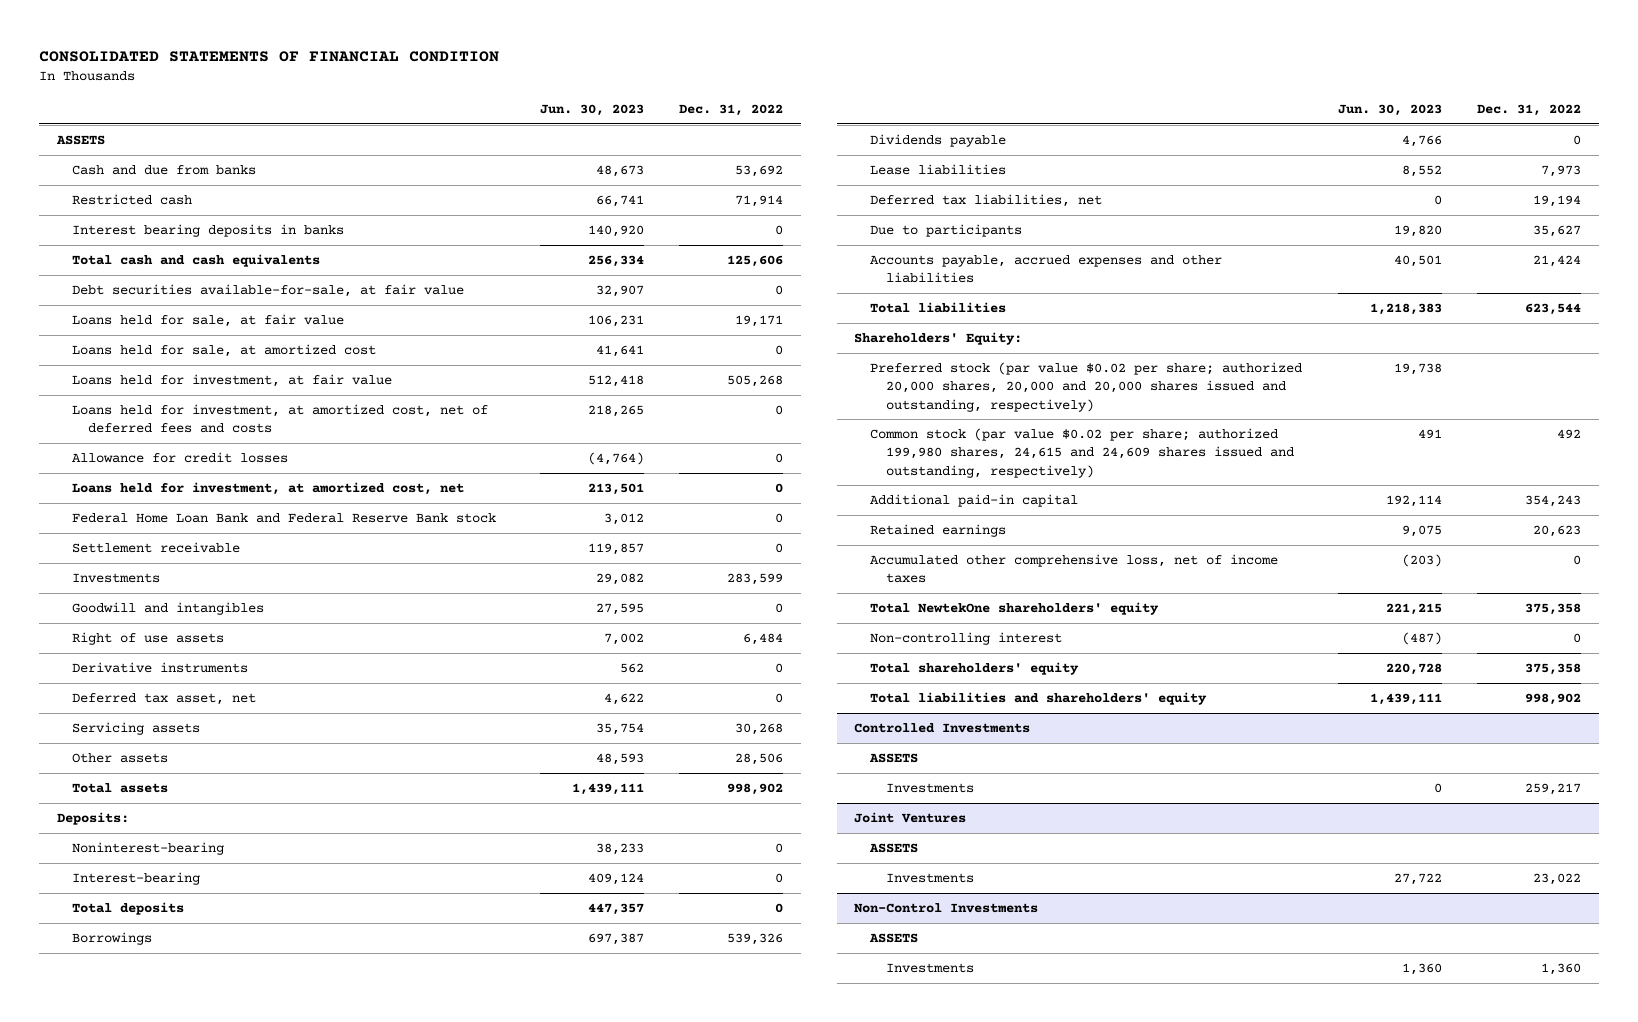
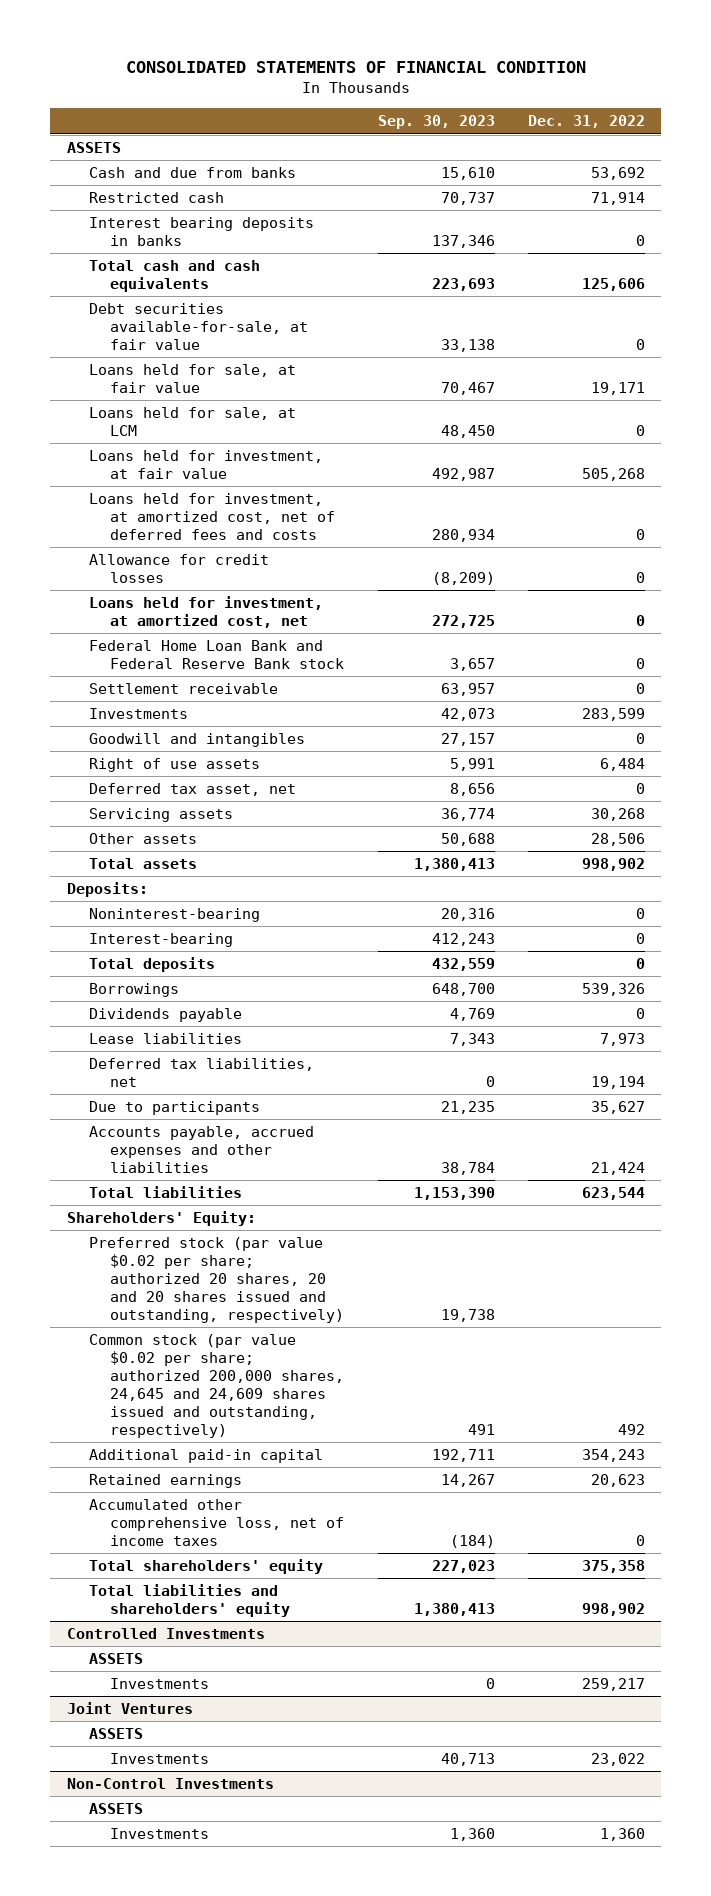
- | Jun. 30, 2023 | Dec. 31, 2022
+ | Sep. 30, 2023 | Dec. 31, 2022
- Loans held for sale, at amortized cost | 41,641 | 0
+ Loans held for sale, at LCM | 48,450 | 0
- Derivative instruments | 562 | 0
- Preferred stock (par value $0.02 per share; authorized 20,000 shares, 20,000 and 20,000 shares issued and outstanding, respectively) | 19,738 |
- Common stock (par value $0.02 per share; authorized 199,980 shares, 24,615 and 24,609 shares issued and outstanding, respectively) | 491 | 492
+ Preferred stock (par value $0.02 per share; authorized 20 shares, 20 and 20 shares issued and outstanding, respectively) | 19,738 |
+ Common stock (par value $0.02 per share; authorized 200,000 shares, 24,645 and 24,609 shares issued and outstanding, respectively) | 491 | 492
- Total NewtekOne shareholders' equity | 221,215 | 375,358
- Non-controlling interest | (487) | 0

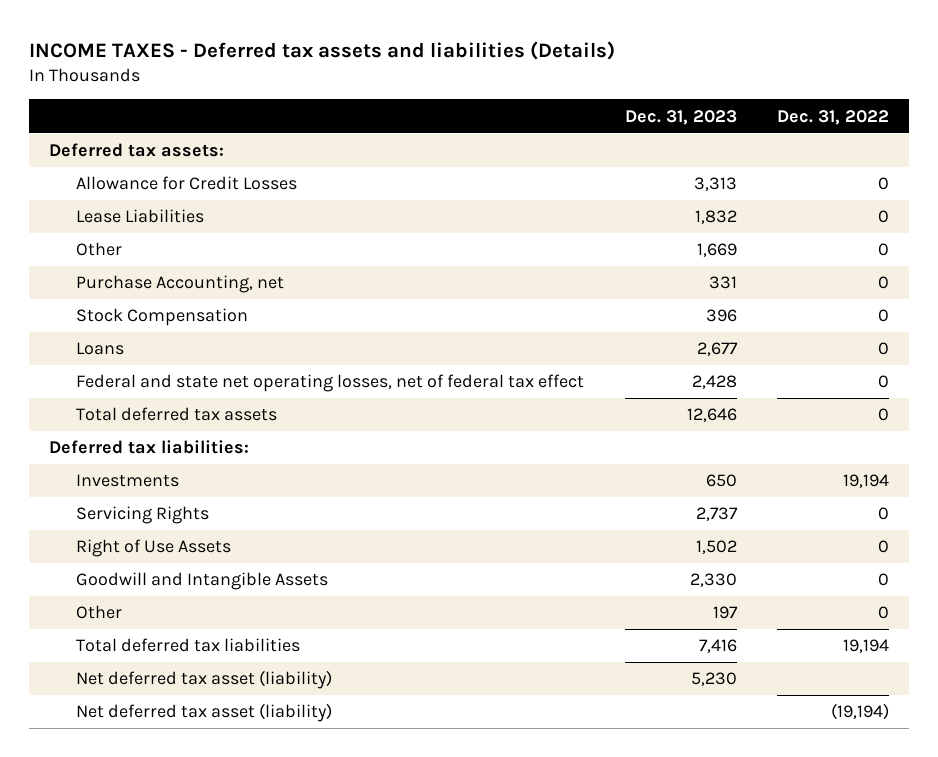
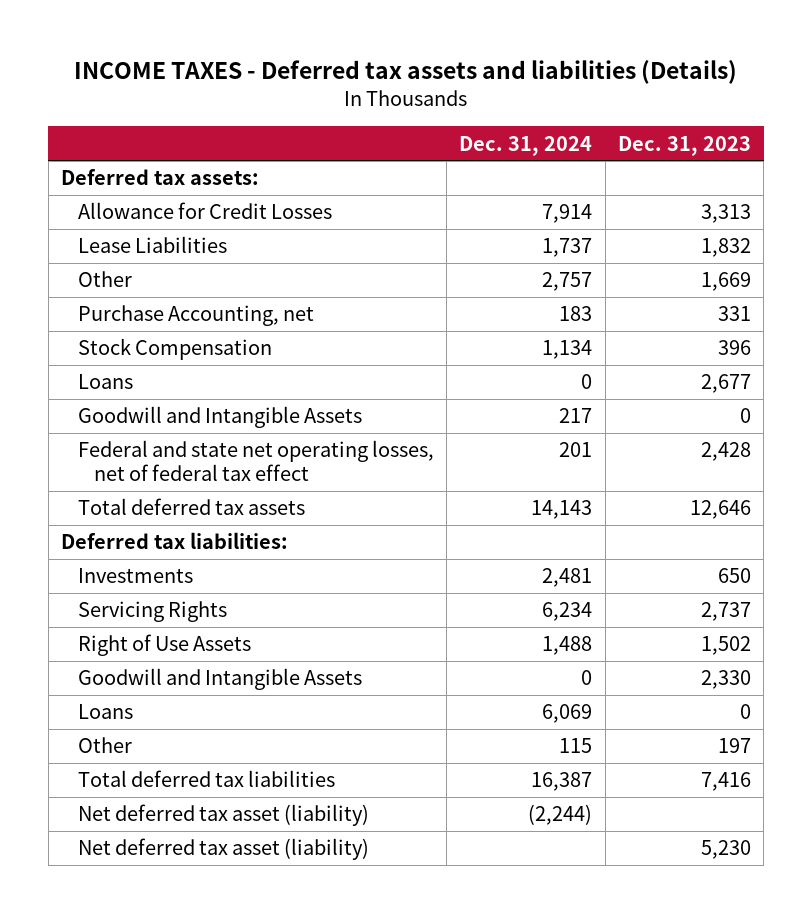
- | Dec. 31, 2023 | Dec. 31, 2022
+ | Dec. 31, 2024 | Dec. 31, 2023
+ Goodwill and Intangible Assets | 217 | 0
+ Loans | 6,069 | 0
moved down: Net deferred tax asset (liability) | | 5,230

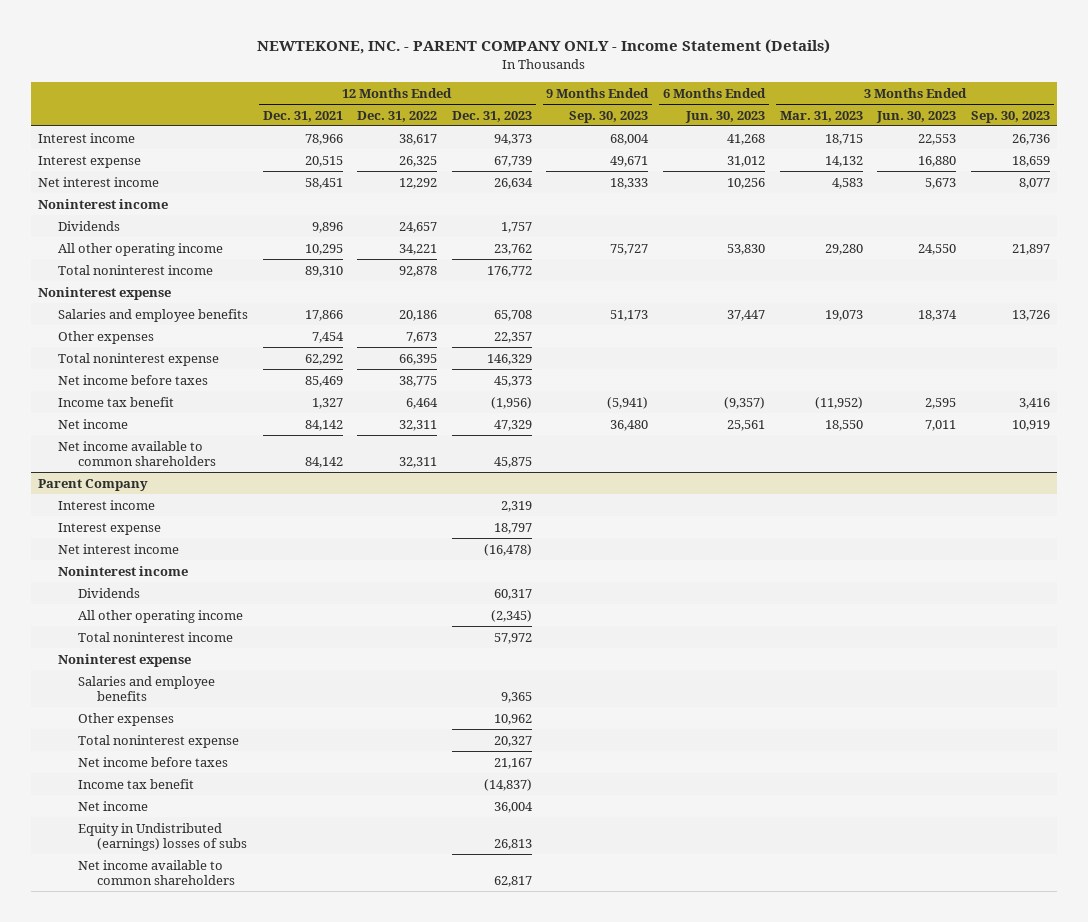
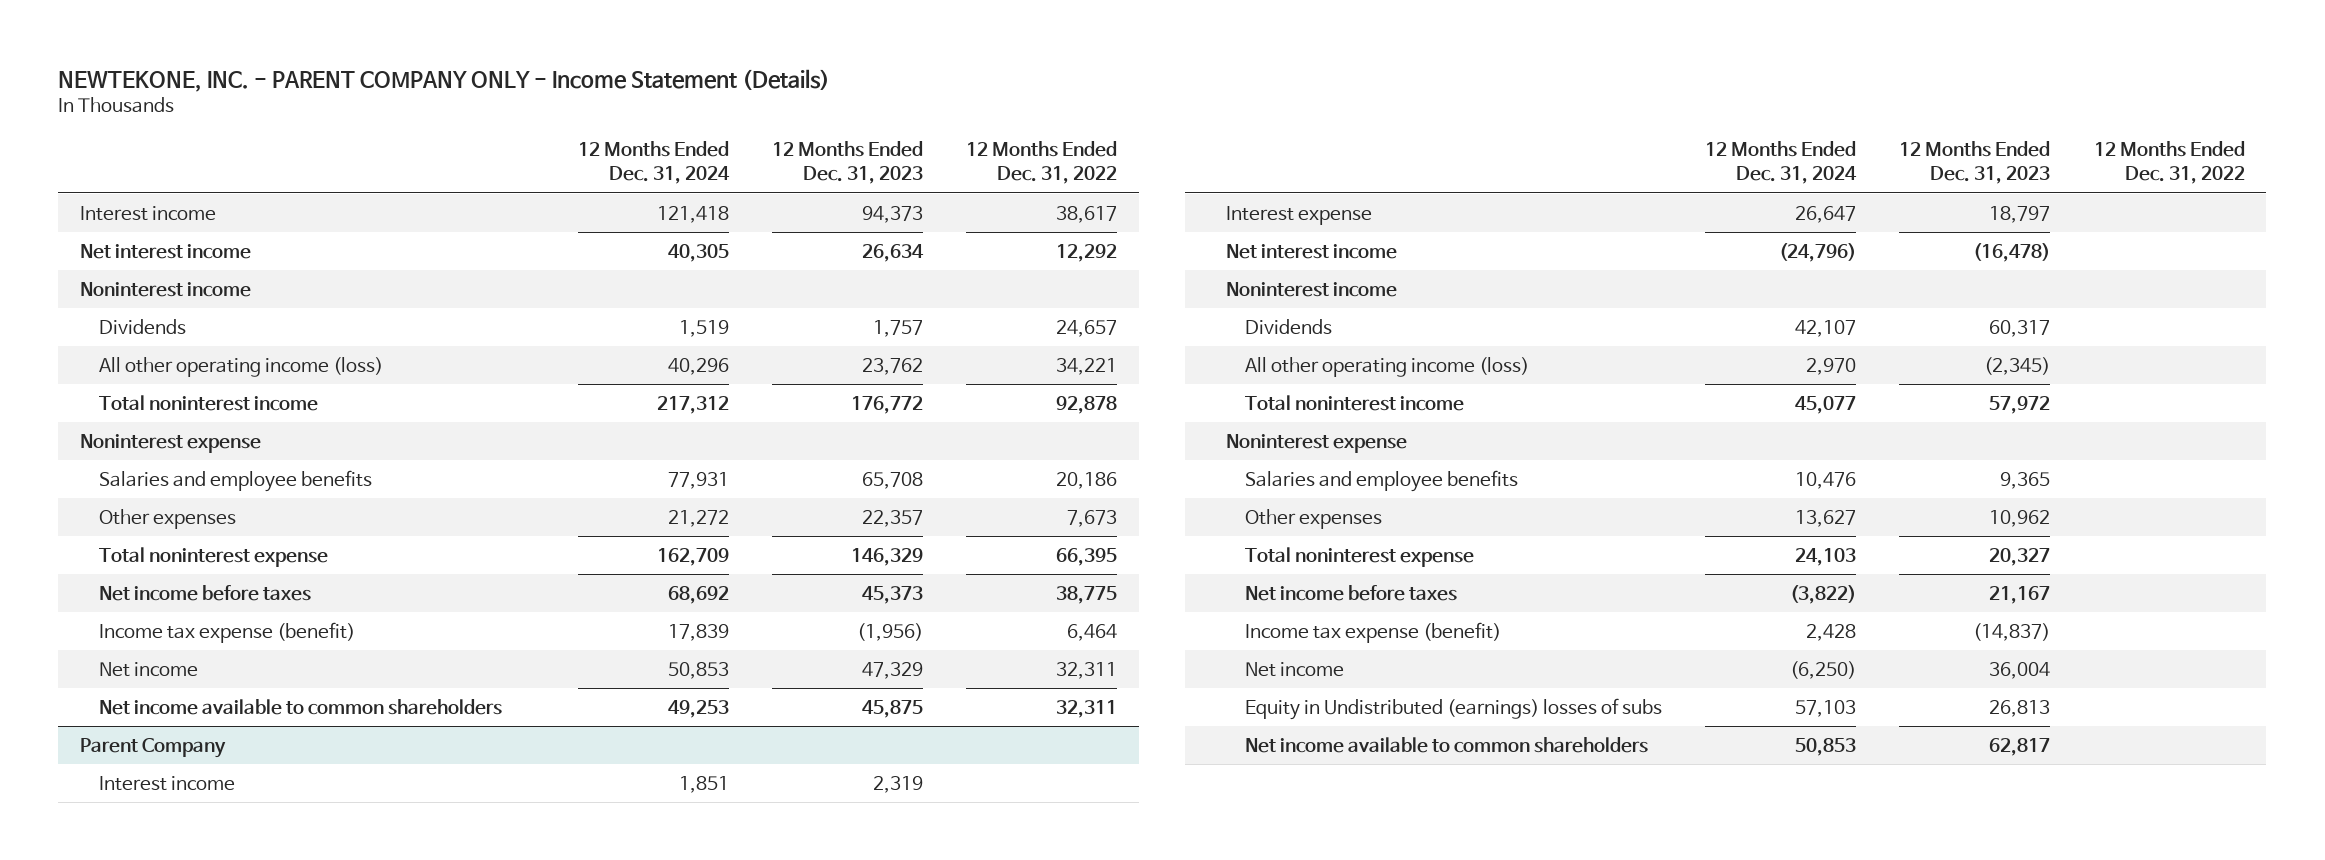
- | 12 Months Ended Dec. 31, 2021 | 12 Months Ended Dec. 31, 2022 | 12 Months Ended Dec. 31, 2023 | 9 Months Ended Sep. 30, 2023 | 6 Months Ended Jun. 30, 2023 | 3 Months Ended Mar. 31, 2023 | 3 Months Ended Jun. 30, 2023 | 3 Months Ended Sep. 30, 2023
+ | 12 Months Ended Dec. 31, 2024 | 12 Months Ended Dec. 31, 2023 | 12 Months Ended Dec. 31, 2022
- Interest expense | 20,515 | 26,325 | 67,739 | 49,671 | 31,012 | 14,132 | 16,880 | 18,659
- All other operating income | 10,295 | 34,221 | 23,762 | 75,727 | 53,830 | 29,280 | 24,550 | 21,897
+ All other operating income (loss) | 40,296 | 23,762 | 34,221
- Income tax benefit | 1,327 | 6,464 | (1,956) | (5,941) | (9,357) | (11,952) | 2,595 | 3,416
+ Income tax expense (benefit) | 17,839 | (1,956) | 6,464
@ Parent Company
- All other operating income | | | (2,345) | | | | |
+ All other operating income (loss) | 2,970 | (2,345) |
- Income tax benefit | | | (14,837) | | | | |
+ Income tax expense (benefit) | 2,428 | (14,837) |

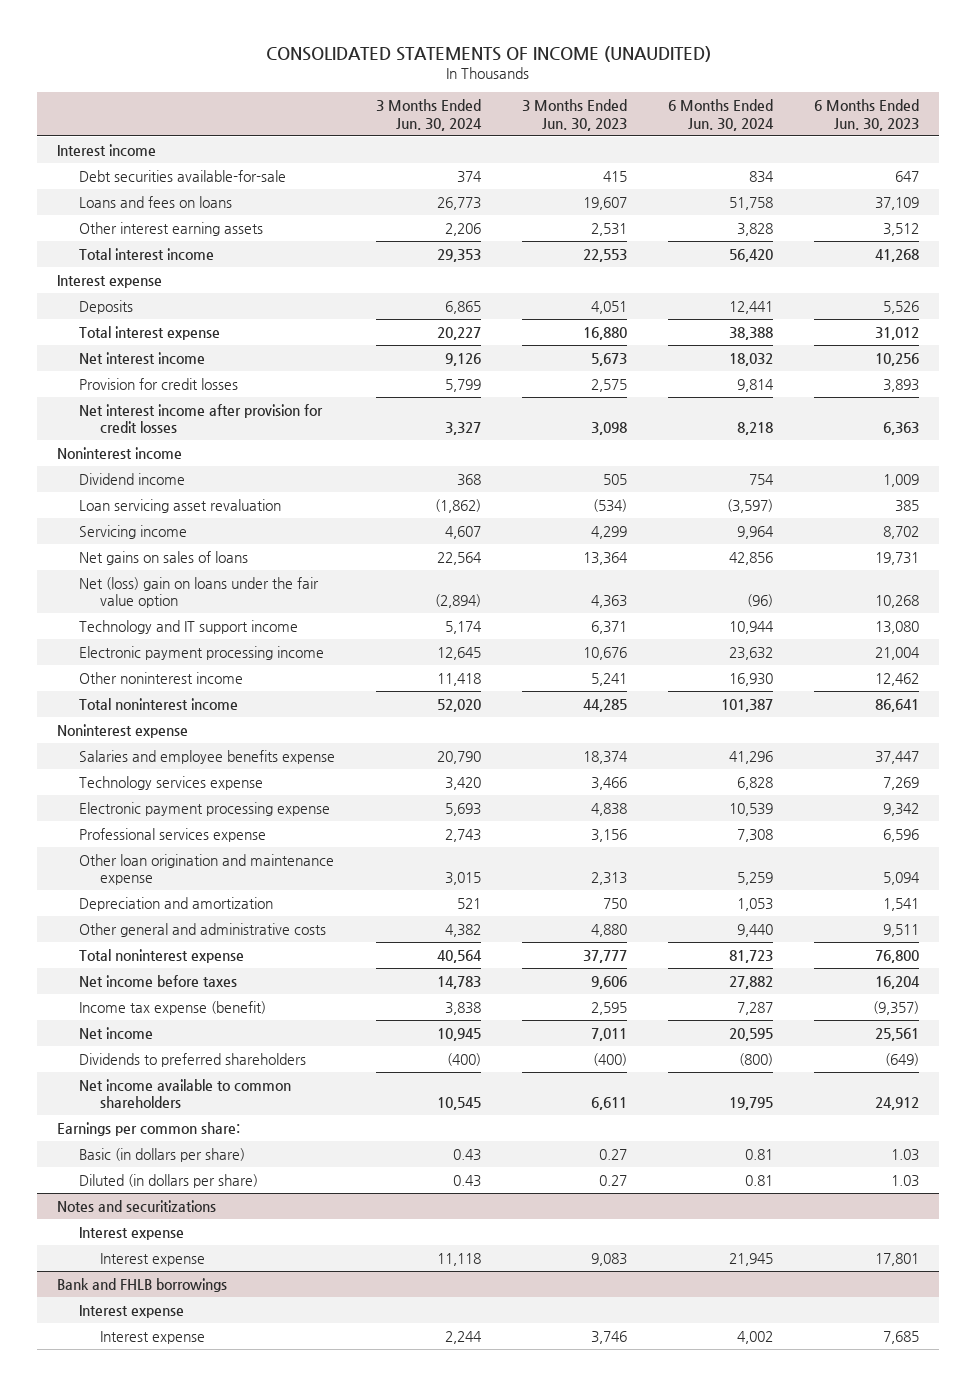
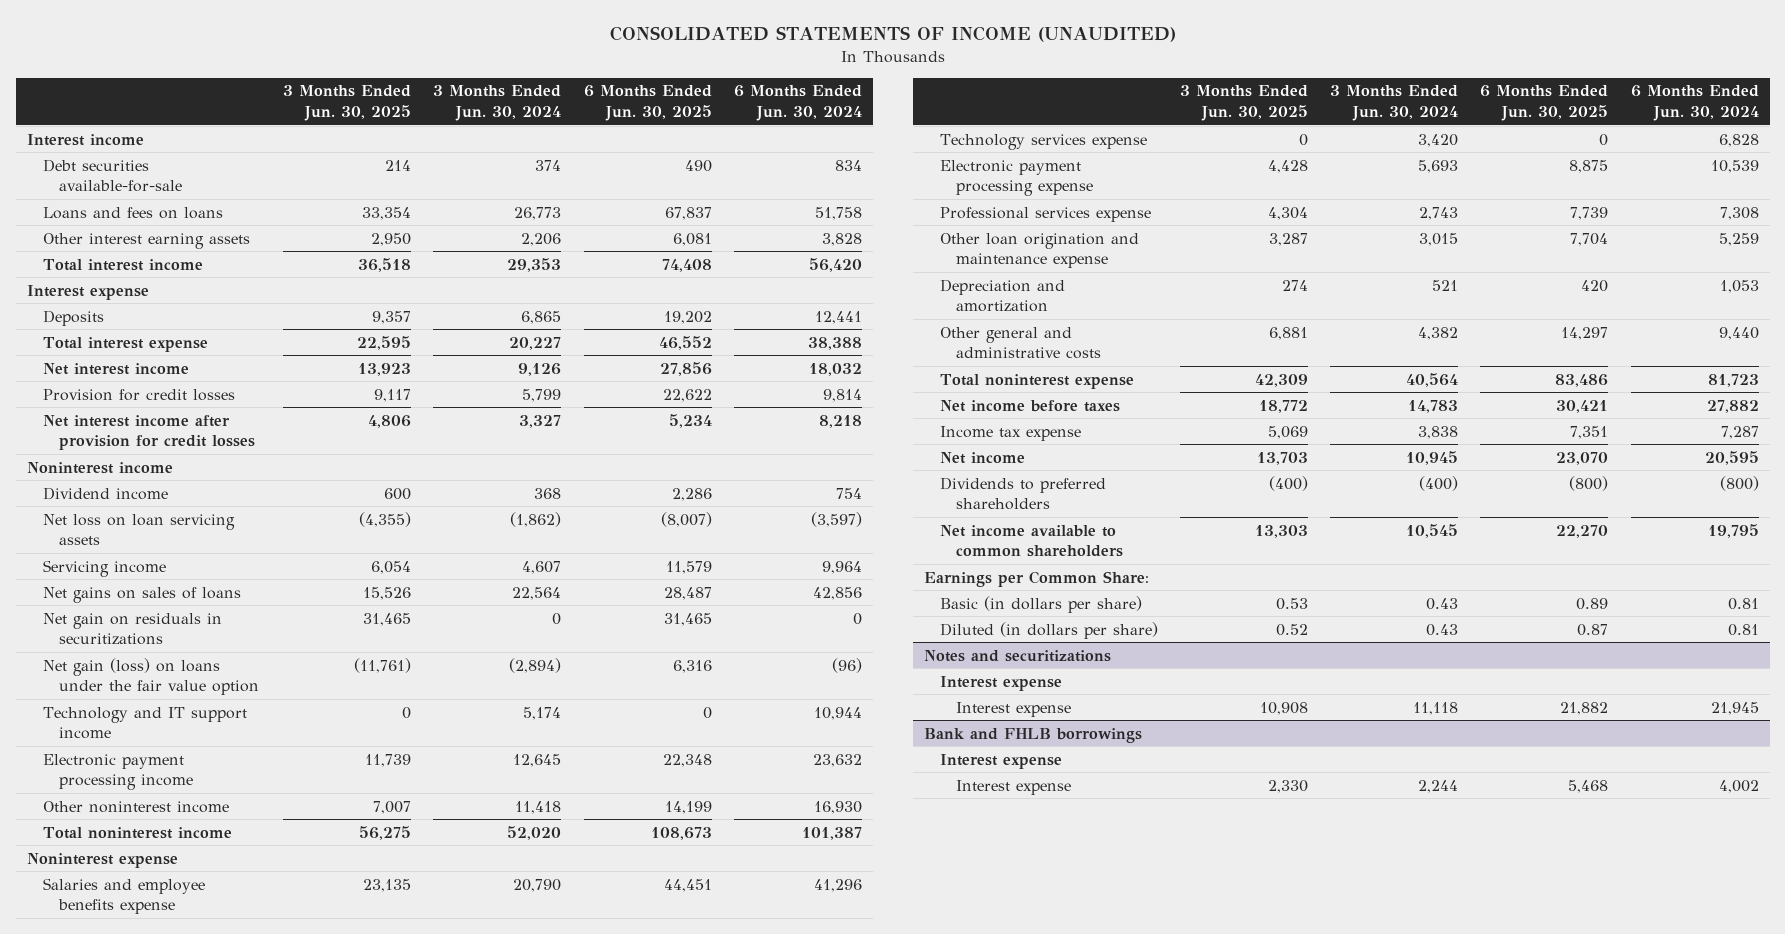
- | 3 Months Ended Jun. 30, 2024 | 3 Months Ended Jun. 30, 2023 | 6 Months Ended Jun. 30, 2024 | 6 Months Ended Jun. 30, 2023
+ | 3 Months Ended Jun. 30, 2025 | 3 Months Ended Jun. 30, 2024 | 6 Months Ended Jun. 30, 2025 | 6 Months Ended Jun. 30, 2024
- Loan servicing asset revaluation | (1,862) | (534) | (3,597) | 385
+ Net loss on loan servicing assets | (4,355) | (1,862) | (8,007) | (3,597)
- Net (loss) gain on loans under the fair value option | (2,894) | 4,363 | (96) | 10,268
+ Net gain on residuals in securitizations | 31,465 | 0 | 31,465 | 0
+ Net gain (loss) on loans under the fair value option | (11,761) | (2,894) | 6,316 | (96)
- Income tax expense (benefit) | 3,838 | 2,595 | 7,287 | (9,357)
+ Income tax expense | 5,069 | 3,838 | 7,351 | 7,287
- Earnings per common share:
+ Earnings per Common Share:

